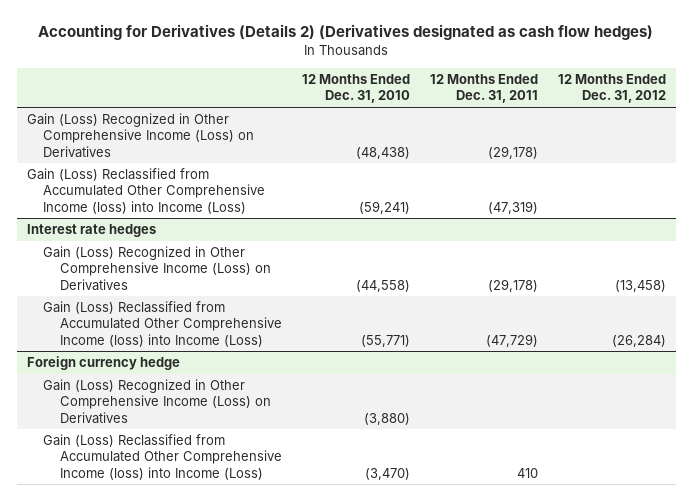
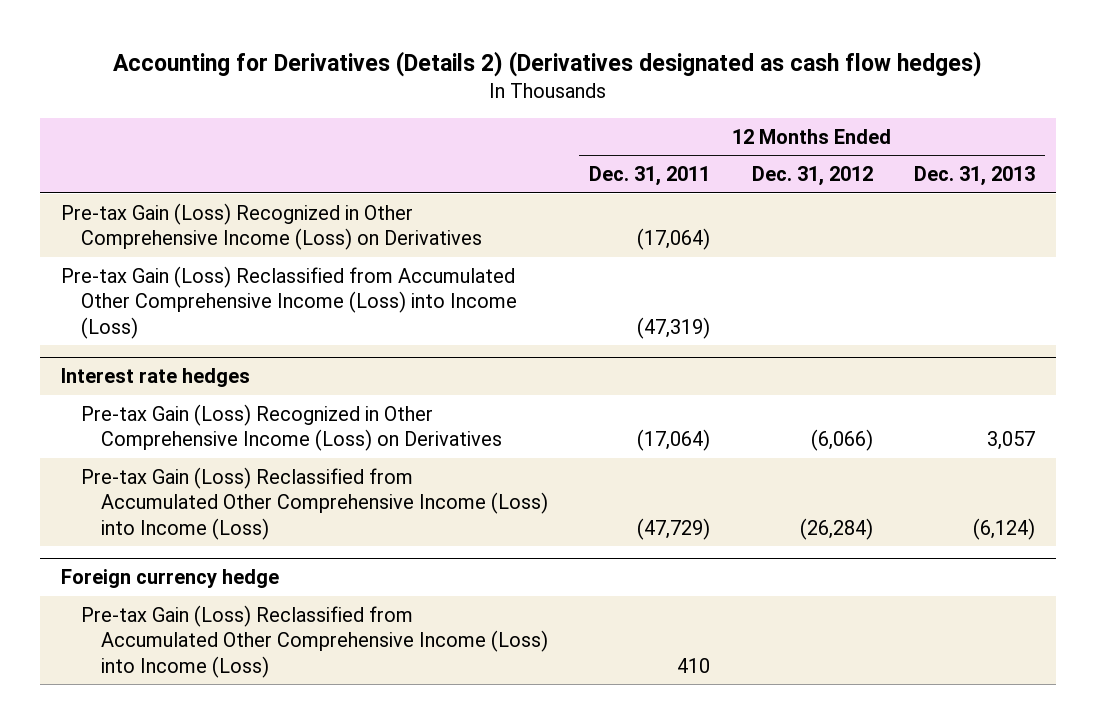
- | 12 Months Ended Dec. 31, 2010 | 12 Months Ended Dec. 31, 2011 | 12 Months Ended Dec. 31, 2012
+ | 12 Months Ended Dec. 31, 2011 | 12 Months Ended Dec. 31, 2012 | 12 Months Ended Dec. 31, 2013
- Gain (Loss) Recognized in Other Comprehensive Income (Loss) on Derivatives | (48,438) | (29,178) |
- Gain (Loss) Reclassified from Accumulated Other Comprehensive Income (loss) into Income (Loss) | (59,241) | (47,319) |
+ Pre-tax Gain (Loss) Recognized in Other Comprehensive Income (Loss) on Derivatives | (17,064) | |
+ Pre-tax Gain (Loss) Reclassified from Accumulated Other Comprehensive Income (Loss) into Income (Loss) | (47,319) | |
@ Interest rate hedges
- Gain (Loss) Recognized in Other Comprehensive Income (Loss) on Derivatives | (44,558) | (29,178) | (13,458)
- Gain (Loss) Reclassified from Accumulated Other Comprehensive Income (loss) into Income (Loss) | (55,771) | (47,729) | (26,284)
+ Pre-tax Gain (Loss) Recognized in Other Comprehensive Income (Loss) on Derivatives | (17,064) | (6,066) | 3,057
+ Pre-tax Gain (Loss) Reclassified from Accumulated Other Comprehensive Income (Loss) into Income (Loss) | (47,729) | (26,284) | (6,124)
@ Foreign currency hedge
- Gain (Loss) Recognized in Other Comprehensive Income (Loss) on Derivatives | (3,880) | |
- Gain (Loss) Reclassified from Accumulated Other Comprehensive Income (loss) into Income (Loss) | (3,470) | 410 |
+ Pre-tax Gain (Loss) Reclassified from Accumulated Other Comprehensive Income (Loss) into Income (Loss) | 410 | |

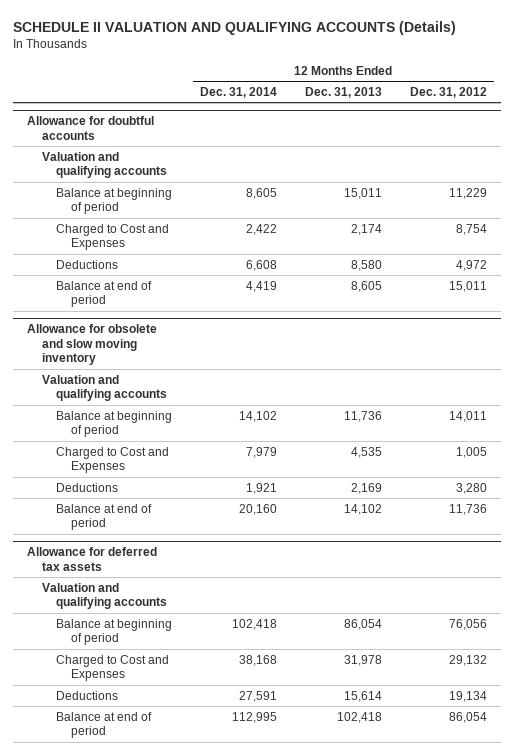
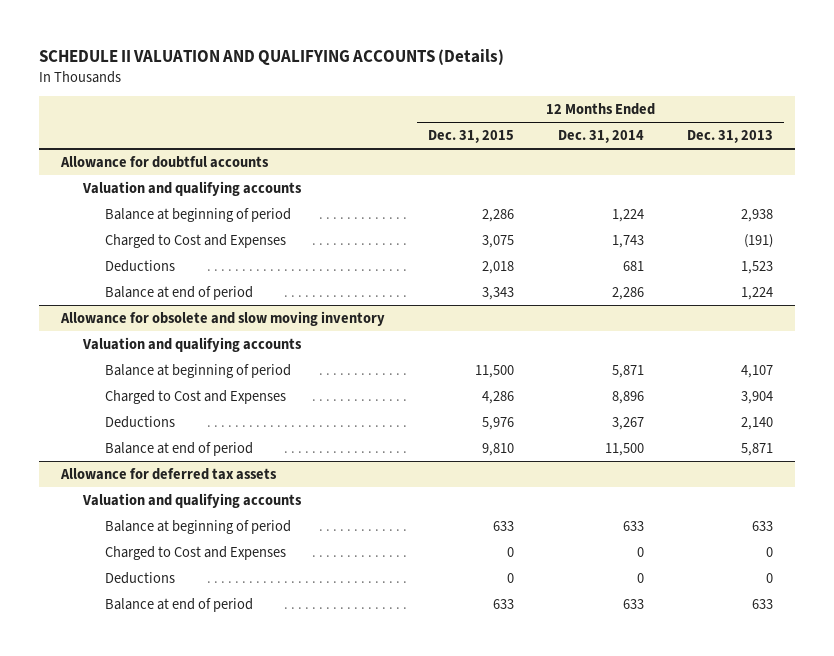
- | 12 Months Ended Dec. 31, 2014 | 12 Months Ended Dec. 31, 2013 | 12 Months Ended Dec. 31, 2012
+ | 12 Months Ended Dec. 31, 2015 | 12 Months Ended Dec. 31, 2014 | 12 Months Ended Dec. 31, 2013
@ Allowance for doubtful accounts
- Balance at beginning of period | 8,605 | 15,011 | 11,229
- Charged to Cost and Expenses | 2,422 | 2,174 | 8,754
- Deductions | 6,608 | 8,580 | 4,972
- Balance at end of period | 4,419 | 8,605 | 15,011
+ Balance at beginning of period | 2,286 | 1,224 | 2,938
+ Charged to Cost and Expenses | 3,075 | 1,743 | (191)
+ Deductions | 2,018 | 681 | 1,523
+ Balance at end of period | 3,343 | 2,286 | 1,224
@ Allowance for obsolete and slow moving inventory
- Balance at beginning of period | 14,102 | 11,736 | 14,011
- Charged to Cost and Expenses | 7,979 | 4,535 | 1,005
- Deductions | 1,921 | 2,169 | 3,280
- Balance at end of period | 20,160 | 14,102 | 11,736
+ Balance at beginning of period | 11,500 | 5,871 | 4,107
+ Charged to Cost and Expenses | 4,286 | 8,896 | 3,904
+ Deductions | 5,976 | 3,267 | 2,140
+ Balance at end of period | 9,810 | 11,500 | 5,871
@ Allowance for deferred tax assets
- Balance at beginning of period | 102,418 | 86,054 | 76,056
- Charged to Cost and Expenses | 38,168 | 31,978 | 29,132
- Deductions | 27,591 | 15,614 | 19,134
- Balance at end of period | 112,995 | 102,418 | 86,054
+ Balance at beginning of period | 633 | 633 | 633
+ Charged to Cost and Expenses | 0 | 0 | 0
+ Deductions | 0 | 0 | 0
+ Balance at end of period | 633 | 633 | 633

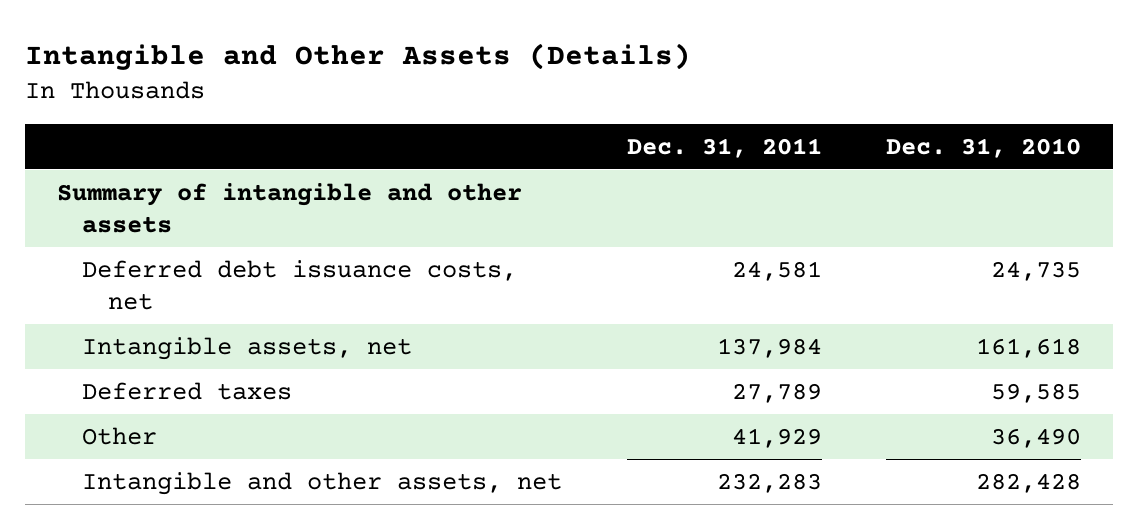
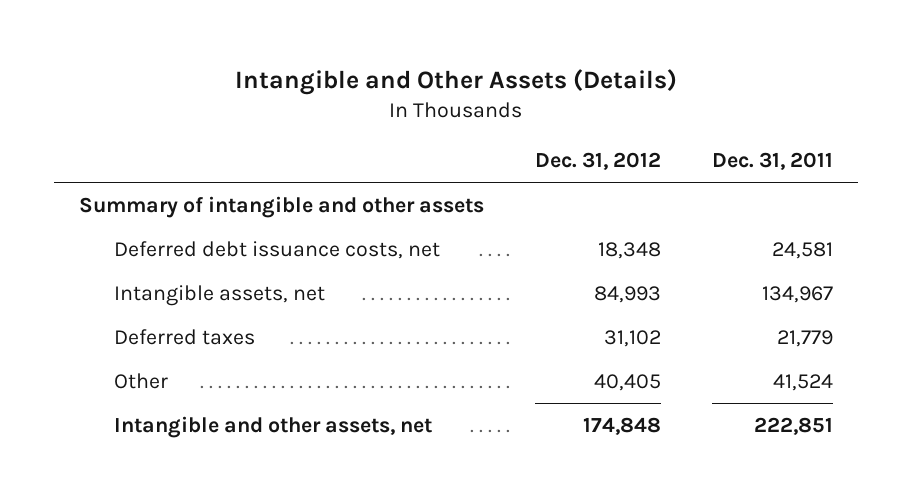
- | Dec. 31, 2011 | Dec. 31, 2010
+ | Dec. 31, 2012 | Dec. 31, 2011
- Intangible assets, net | 137,984 | 161,618
- Deferred taxes | 27,789 | 59,585
- Other | 41,929 | 36,490
- Intangible and other assets, net | 232,283 | 282,428
+ Intangible assets, net | 84,993 | 134,967
+ Deferred taxes | 31,102 | 21,779
+ Other | 40,405 | 41,524
+ Intangible and other assets, net | 174,848 | 222,851

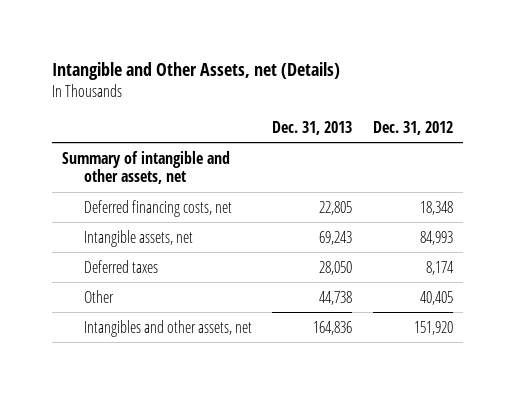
- Intangible and Other Assets (Details)
+ Intangible and Other Assets, net (Details)
- | Dec. 31, 2012 | Dec. 31, 2011
+ | Dec. 31, 2013 | Dec. 31, 2012
- Summary of intangible and other assets
- Deferred debt issuance costs, net | 18,348 | 24,581
+ Summary of intangible and other assets, net
+ Deferred financing costs, net | 22,805 | 18,348
- Deferred taxes | 31,102 | 21,779
+ Deferred taxes | 28,050 | 8,174
- Intangible and other assets, net | 174,848 | 222,851
+ Intangibles and other assets, net | 164,836 | 151,920

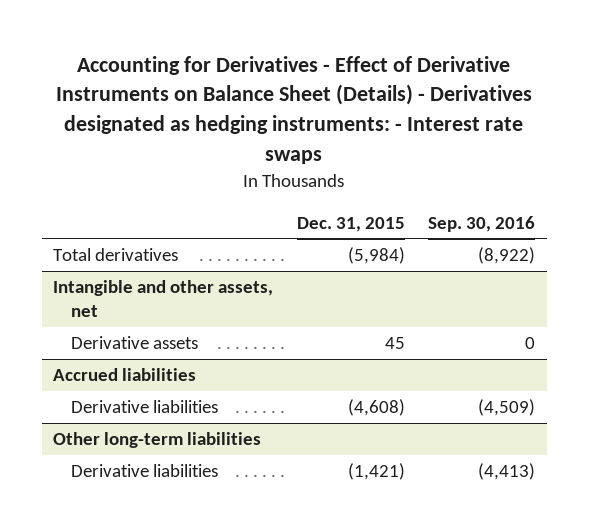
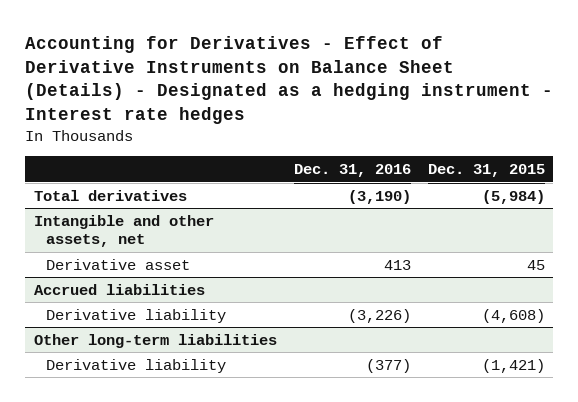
- Accounting for Derivatives - Effect of Derivative Instruments on Balance Sheet (Details) - Derivatives designated as hedging instruments: - Interest rate swaps
+ Accounting for Derivatives - Effect of Derivative Instruments on Balance Sheet (Details) - Designated as a hedging instrument - Interest rate hedges
- | Dec. 31, 2015 | Sep. 30, 2016
+ | Dec. 31, 2016 | Dec. 31, 2015
@ Intangible and other assets, net
- Derivative assets | 45 | 0
+ Derivative asset | 413 | 45
@ Accrued liabilities
- Derivative liabilities | (4,608) | (4,509)
+ Derivative liability | (3,226) | (4,608)
@ Other long-term liabilities
- Derivative liabilities | (1,421) | (4,413)
+ Derivative liability | (377) | (1,421)

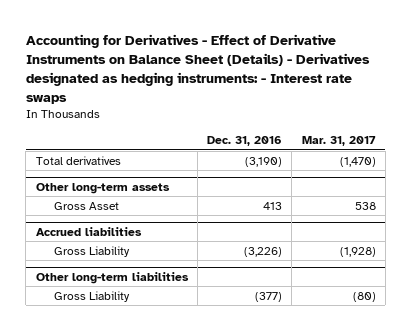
- Accounting for Derivatives - Effect of Derivative Instruments on Balance Sheet (Details) - Designated as a hedging instrument - Interest rate hedges
+ Accounting for Derivatives - Effect of Derivative Instruments on Balance Sheet (Details) - Derivatives designated as hedging instruments: - Interest rate swaps
- | Dec. 31, 2016 | Dec. 31, 2015
+ | Dec. 31, 2016 | Mar. 31, 2017
- Intangible and other assets, net
- Derivative asset | 413 | 45
+ Other long-term assets
+ Gross Asset | 413 | 538
@ Accrued liabilities
- Derivative liability | (3,226) | (4,608)
+ Gross Liability | (3,226) | (1,928)
@ Other long-term liabilities
- Derivative liability | (377) | (1,421)
+ Gross Liability | (377) | (80)

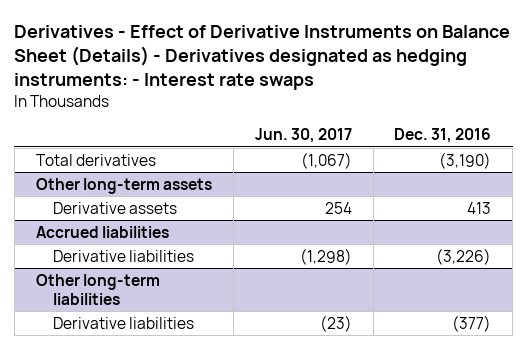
- Accounting for Derivatives - Effect of Derivative Instruments on Balance Sheet (Details) - Derivatives designated as hedging instruments: - Interest rate swaps
+ Derivatives - Effect of Derivative Instruments on Balance Sheet (Details) - Derivatives designated as hedging instruments: - Interest rate swaps
- | Dec. 31, 2016 | Mar. 31, 2017
+ | Jun. 30, 2017 | Dec. 31, 2016
@ Other long-term assets
- Gross Asset | 413 | 538
+ Derivative assets | 254 | 413
@ Accrued liabilities
- Gross Liability | (3,226) | (1,928)
+ Derivative liabilities | (1,298) | (3,226)
@ Other long-term liabilities
- Gross Liability | (377) | (80)
+ Derivative liabilities | (23) | (377)

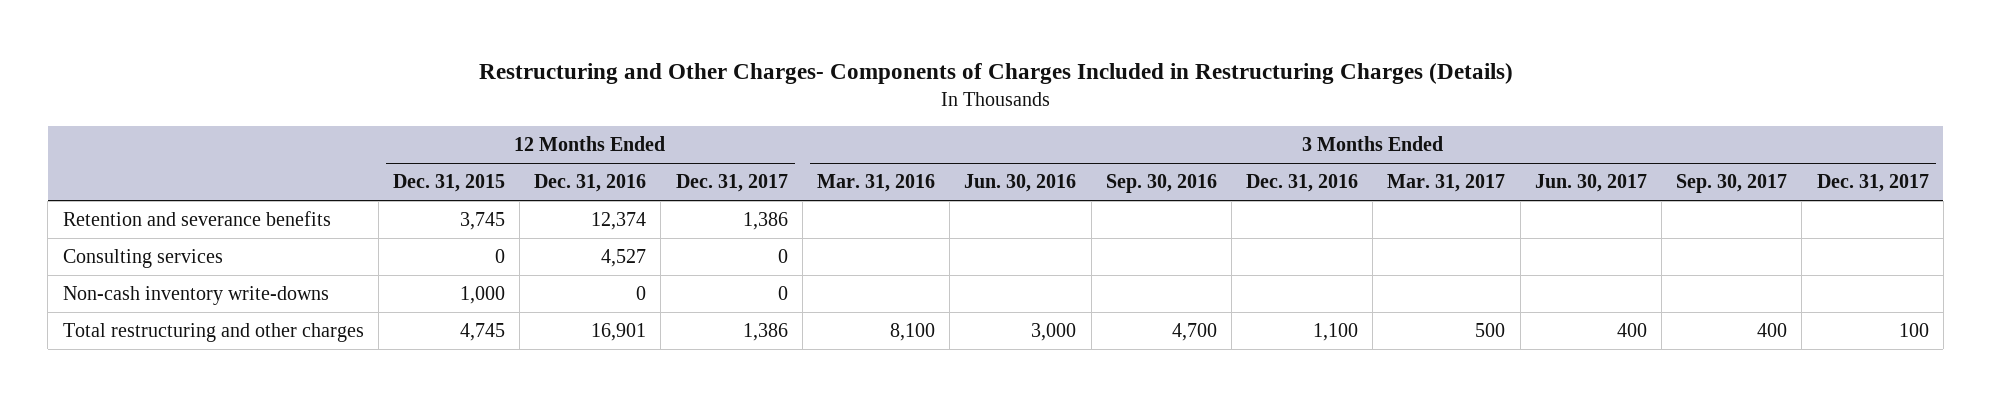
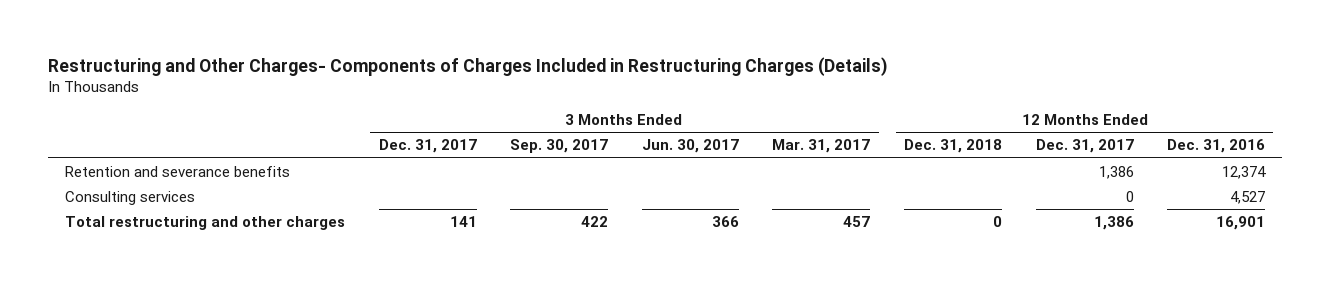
- | 12 Months Ended Dec. 31, 2015 | 12 Months Ended Dec. 31, 2016 | 12 Months Ended Dec. 31, 2017 | 3 Months Ended Mar. 31, 2016 | 3 Months Ended Jun. 30, 2016 | 3 Months Ended Sep. 30, 2016 | 3 Months Ended Dec. 31, 2016 | 3 Months Ended Mar. 31, 2017 | 3 Months Ended Jun. 30, 2017 | 3 Months Ended Sep. 30, 2017 | 3 Months Ended Dec. 31, 2017
+ | 3 Months Ended Dec. 31, 2017 | 3 Months Ended Sep. 30, 2017 | 3 Months Ended Jun. 30, 2017 | 3 Months Ended Mar. 31, 2017 | 12 Months Ended Dec. 31, 2018 | 12 Months Ended Dec. 31, 2017 | 12 Months Ended Dec. 31, 2016
- Non-cash inventory write-downs | 1,000 | 0 | 0 | | | | | | | |
- Total restructuring and other charges | 4,745 | 16,901 | 1,386 | 8,100 | 3,000 | 4,700 | 1,100 | 500 | 400 | 400 | 100
+ Total restructuring and other charges | 141 | 422 | 366 | 457 | 0 | 1,386 | 16,901

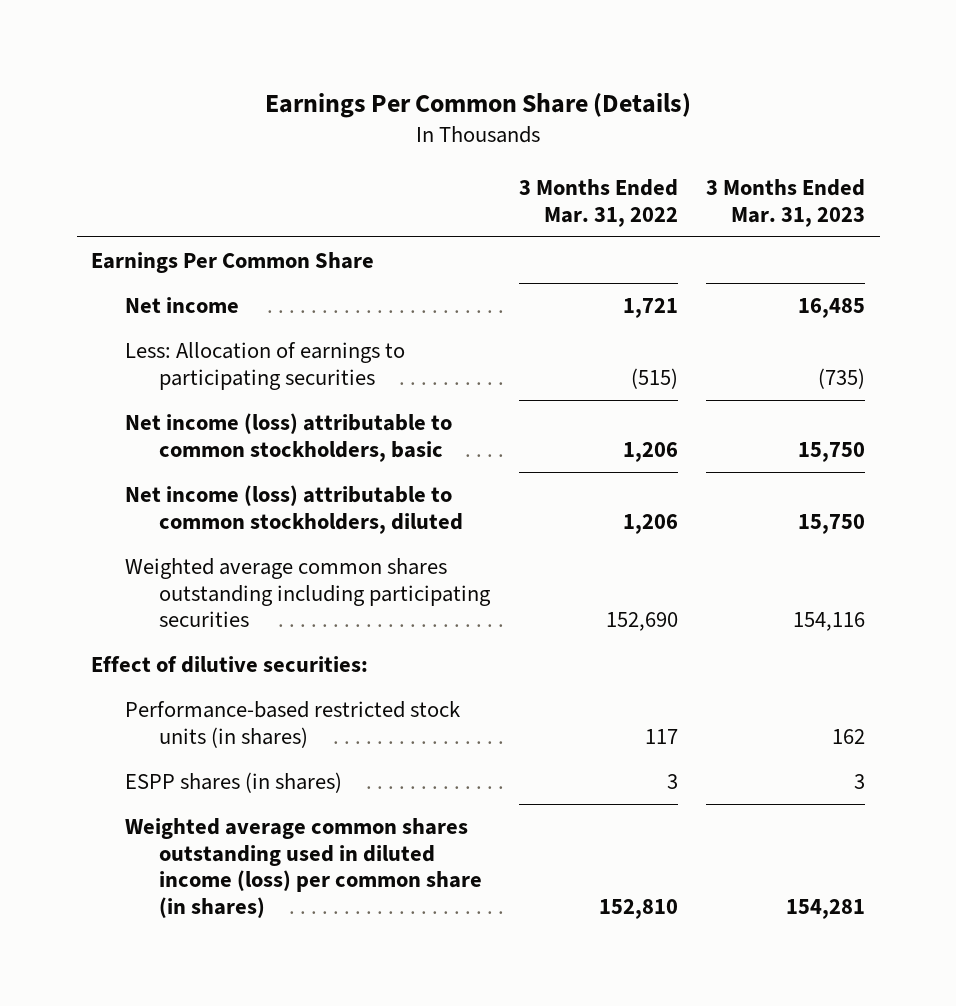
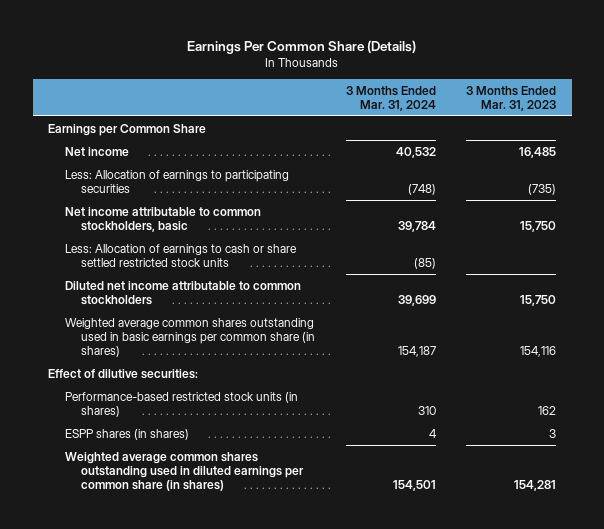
- | 3 Months Ended Mar. 31, 2022 | 3 Months Ended Mar. 31, 2023
+ | 3 Months Ended Mar. 31, 2024 | 3 Months Ended Mar. 31, 2023
- Earnings Per Common Share
+ Earnings per Common Share
- Net income (loss) attributable to common stockholders, basic | 1,206 | 15,750
- Net income (loss) attributable to common stockholders, diluted | 1,206 | 15,750
- Weighted average common shares outstanding including participating securities | 152,690 | 154,116
+ Net income attributable to common stockholders, basic | 39,784 | 15,750
+ Less: Allocation of earnings to cash or share settled restricted stock units | (85) |
+ Diluted net income attributable to common stockholders | 39,699 | 15,750
+ Weighted average common shares outstanding used in basic earnings per common share (in shares) | 154,187 | 154,116
- Weighted average common shares outstanding used in diluted income (loss) per common share (in shares) | 152,810 | 154,281
+ Weighted average common shares outstanding used in diluted earnings per common share (in shares) | 154,501 | 154,281

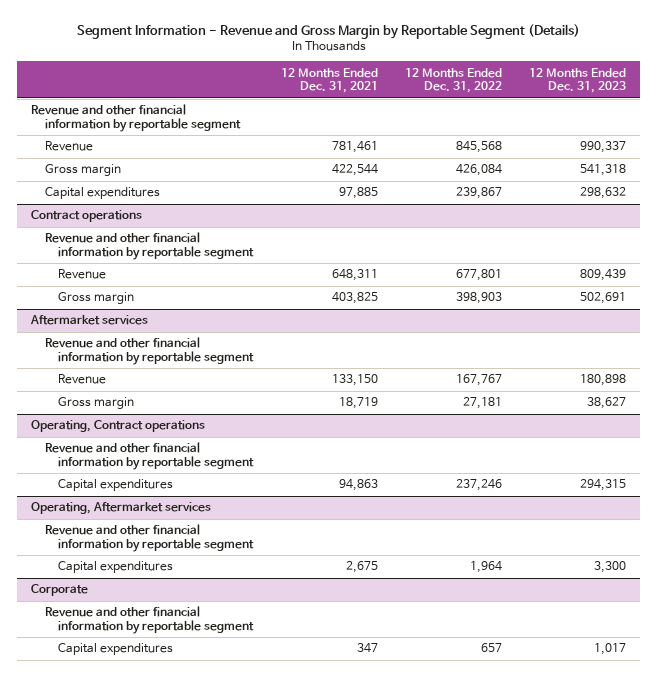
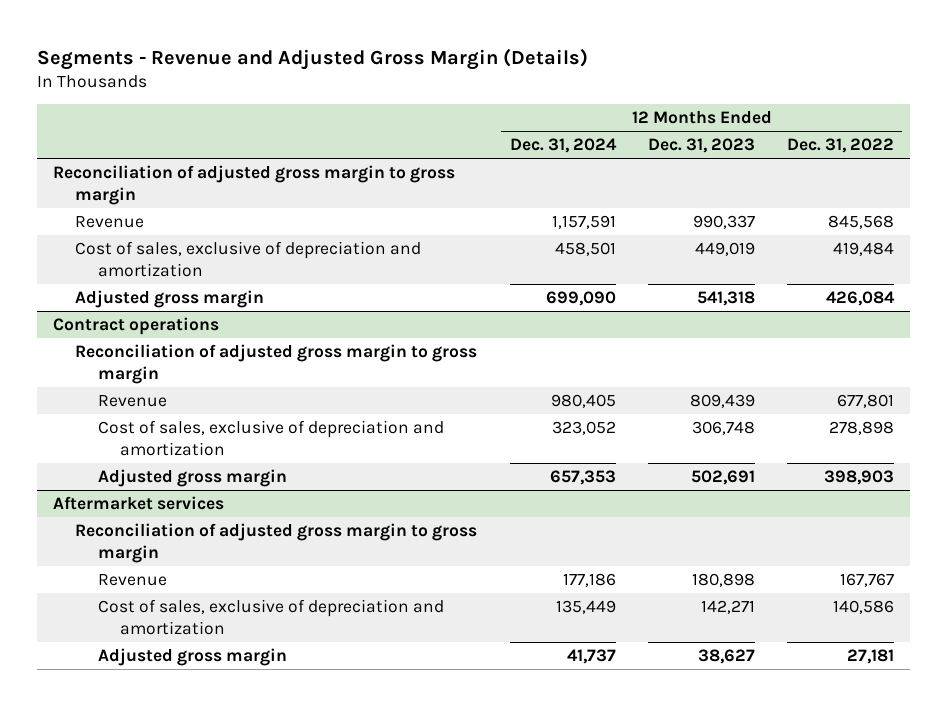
- Segment Information - Revenue and Gross Margin by Reportable Segment (Details)
+ Segments - Revenue and Adjusted Gross Margin (Details)
- | 12 Months Ended Dec. 31, 2021 | 12 Months Ended Dec. 31, 2022 | 12 Months Ended Dec. 31, 2023
+ | 12 Months Ended Dec. 31, 2024 | 12 Months Ended Dec. 31, 2023 | 12 Months Ended Dec. 31, 2022
- Revenue and other financial information by reportable segment
+ Reconciliation of adjusted gross margin to gross margin
- Gross margin | 422,544 | 426,084 | 541,318
- Capital expenditures | 97,885 | 239,867 | 298,632
+ Cost of sales, exclusive of depreciation and amortization | 458,501 | 449,019 | 419,484
+ Adjusted gross margin | 699,090 | 541,318 | 426,084
@ Contract operations
- Revenue and other financial information by reportable segment
+ Reconciliation of adjusted gross margin to gross margin
- Gross margin | 403,825 | 398,903 | 502,691
+ Cost of sales, exclusive of depreciation and amortization | 323,052 | 306,748 | 278,898
+ Adjusted gross margin | 657,353 | 502,691 | 398,903
@ Aftermarket services
- Revenue and other financial information by reportable segment
+ Reconciliation of adjusted gross margin to gross margin
- Gross margin | 18,719 | 27,181 | 38,627
- Operating, Contract operations
- Revenue and other financial information by reportable segment
- Capital expenditures | 94,863 | 237,246 | 294,315
- Operating, Aftermarket services
- Revenue and other financial information by reportable segment
- Capital expenditures | 2,675 | 1,964 | 3,300
- Corporate
- Revenue and other financial information by reportable segment
- Capital expenditures | 347 | 657 | 1,017
@ Aftermarket services
+ Cost of sales, exclusive of depreciation and amortization | 135,449 | 142,271 | 140,586
+ Adjusted gross margin | 41,737 | 38,627 | 27,181

